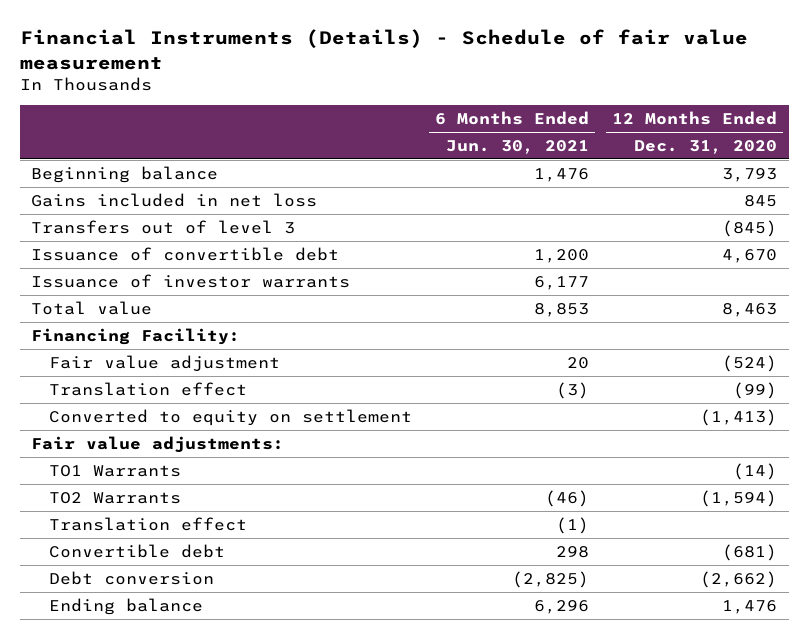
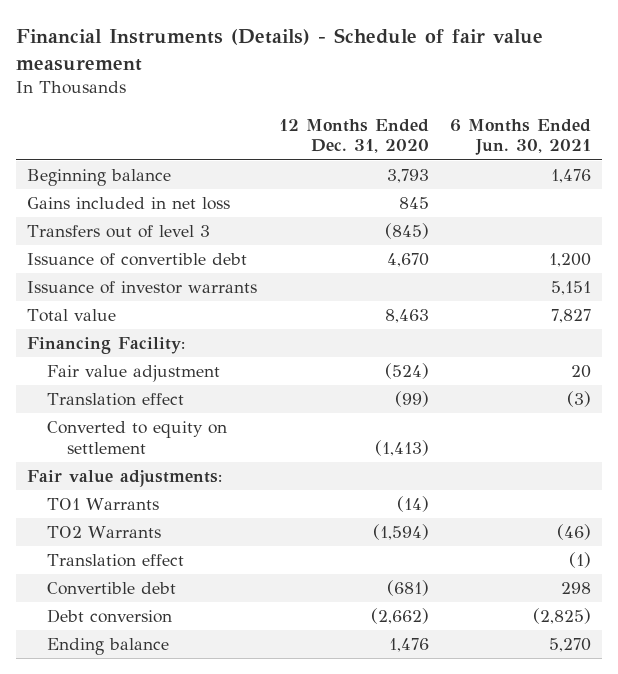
- | 6 Months Ended Jun. 30, 2021 | 12 Months Ended Dec. 31, 2020
+ | 12 Months Ended Dec. 31, 2020 | 6 Months Ended Jun. 30, 2021
- Issuance of investor warrants | 6,177 |
- Total value | 8,853 | 8,463
+ Issuance of investor warrants | | 5,151
+ Total value | 8,463 | 7,827
- Ending balance | 6,296 | 1,476
+ Ending balance | 1,476 | 5,270

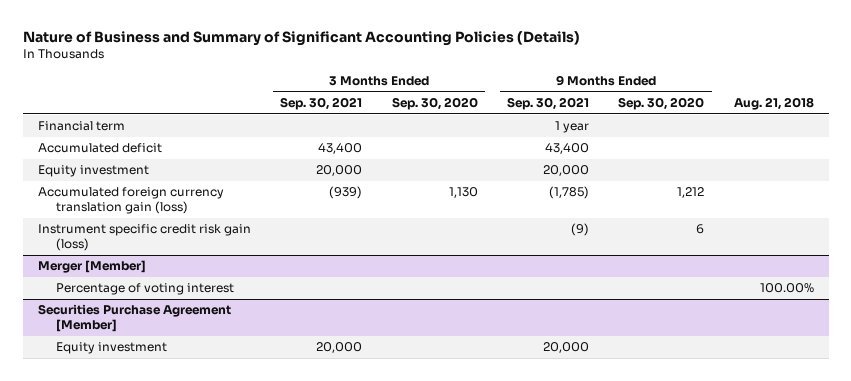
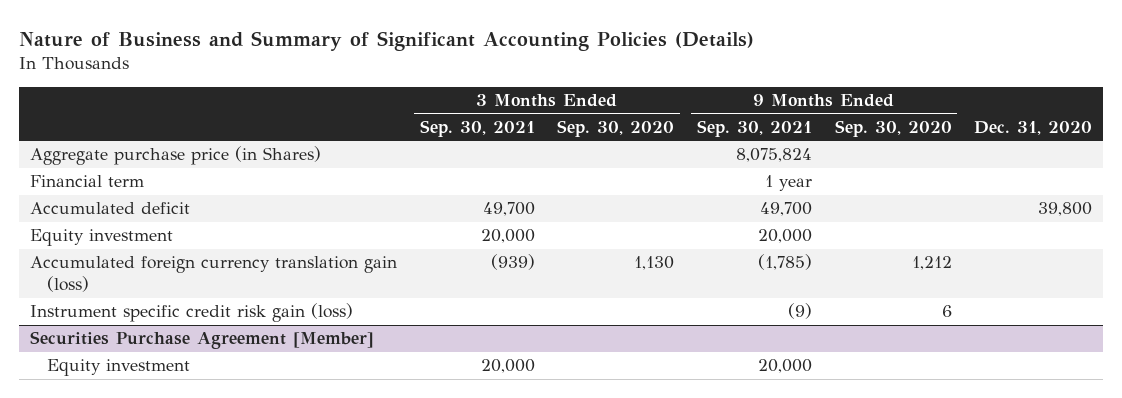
- | 3 Months Ended Sep. 30, 2021 | 3 Months Ended Sep. 30, 2020 | 9 Months Ended Sep. 30, 2021 | 9 Months Ended Sep. 30, 2020 | Aug. 21, 2018
+ | 3 Months Ended Sep. 30, 2021 | 3 Months Ended Sep. 30, 2020 | 9 Months Ended Sep. 30, 2021 | 9 Months Ended Sep. 30, 2020 | Dec. 31, 2020
+ Aggregate purchase price (in Shares) | | | 8,075,824 | |
- Accumulated deficit | 43,400 | | 43,400 | |
+ Accumulated deficit | 49,700 | | 49,700 | | 39,800
- Merger [Member]
- Percentage of voting interest | | | | | 100.00%

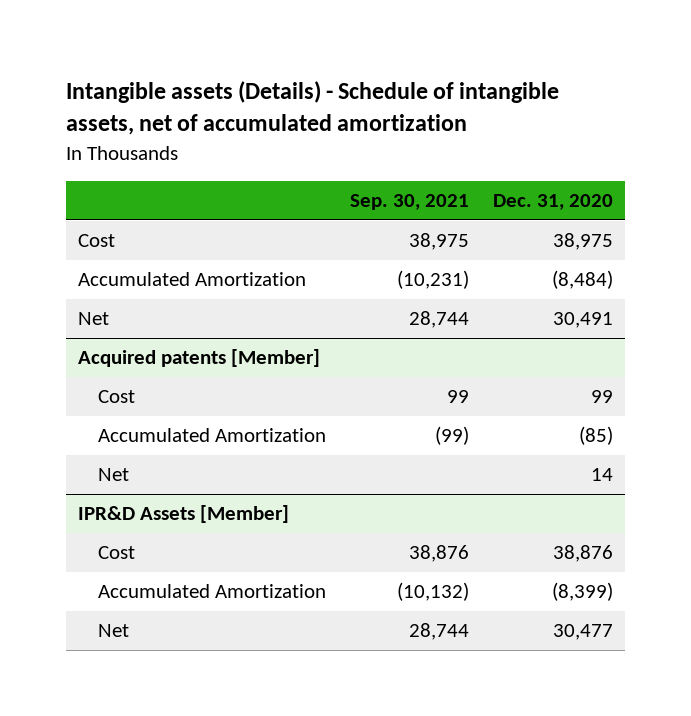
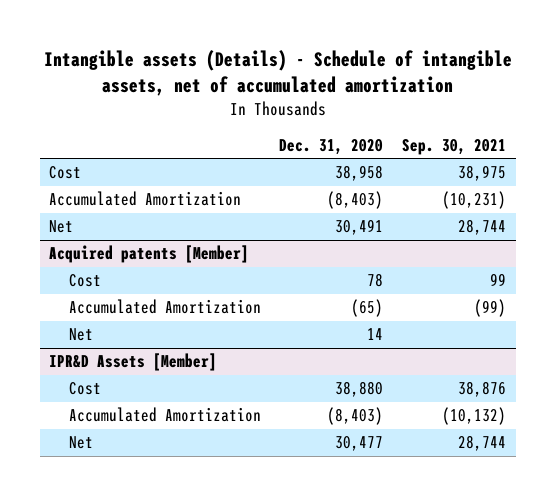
- | Sep. 30, 2021 | Dec. 31, 2020
+ | Dec. 31, 2020 | Sep. 30, 2021
- Cost | 38,975 | 38,975
- Accumulated Amortization | (10,231) | (8,484)
+ Cost | 38,958 | 38,975
+ Accumulated Amortization | (8,403) | (10,231)
@ Acquired patents [Member]
- Cost | 99 | 99
- Accumulated Amortization | (99) | (85)
+ Cost | 78 | 99
+ Accumulated Amortization | (65) | (99)
@ IPR&D Assets [Member]
- Cost | 38,876 | 38,876
- Accumulated Amortization | (10,132) | (8,399)
+ Cost | 38,880 | 38,876
+ Accumulated Amortization | (8,403) | (10,132)

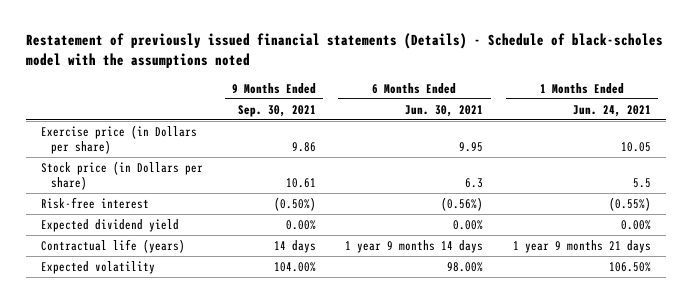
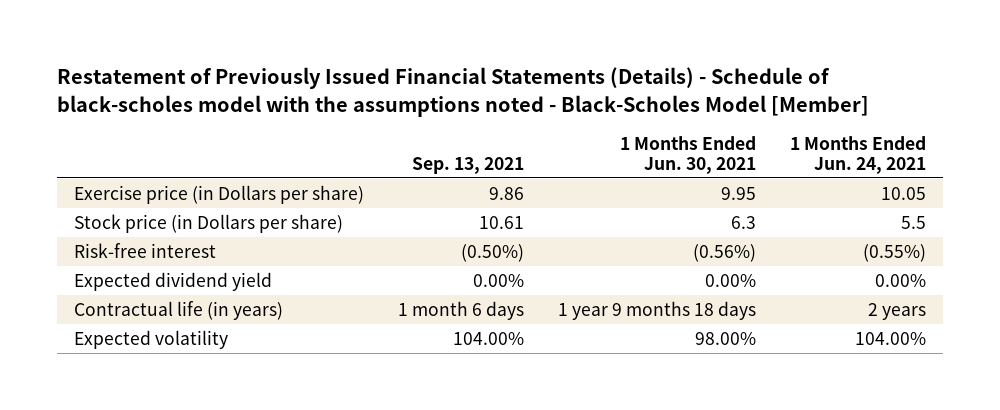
- Restatement of previously issued financial statements (Details) - Schedule of black-scholes model with the assumptions noted
+ Restatement of Previously Issued Financial Statements (Details) - Schedule of black-scholes model with the assumptions noted - Black-Scholes Model [Member]
- | 9 Months Ended Sep. 30, 2021 | 6 Months Ended Jun. 30, 2021 | 1 Months Ended Jun. 24, 2021
+ | Sep. 13, 2021 | 1 Months Ended Jun. 30, 2021 | 1 Months Ended Jun. 24, 2021
- Contractual life (years) | 14 days | 1 year 9 months 14 days | 1 year 9 months 21 days
- Expected volatility | 104.00% | 98.00% | 106.50%
+ Contractual life (in years) | 1 month 6 days | 1 year 9 months 18 days | 2 years
+ Expected volatility | 104.00% | 98.00% | 104.00%

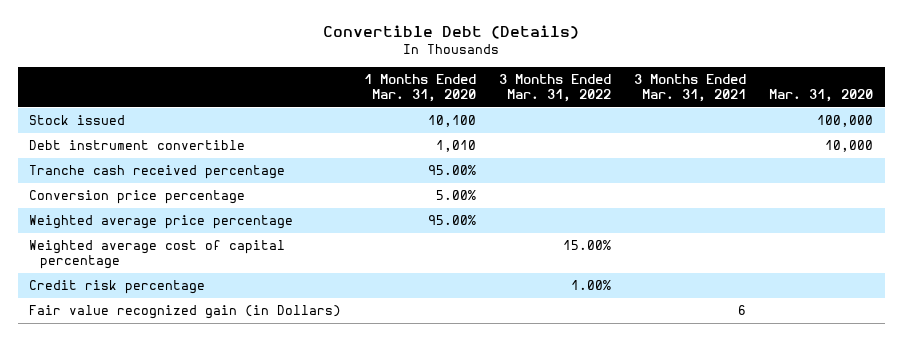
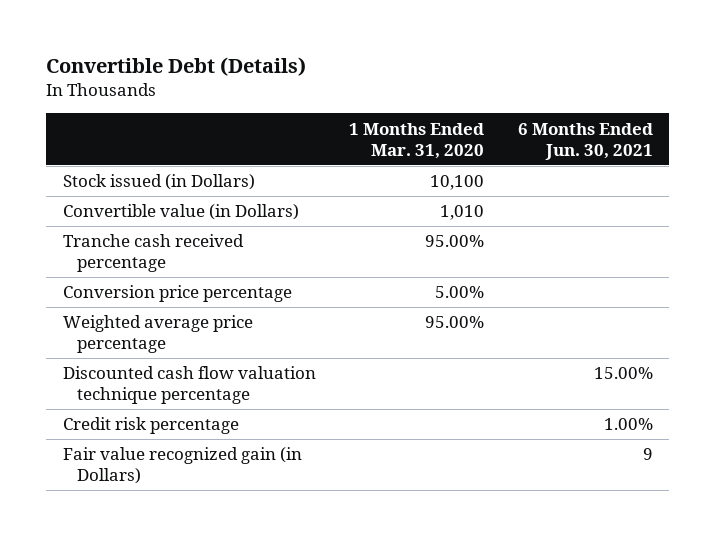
- | 1 Months Ended Mar. 31, 2020 | 3 Months Ended Mar. 31, 2022 | 3 Months Ended Mar. 31, 2021 | Mar. 31, 2020
+ | 1 Months Ended Mar. 31, 2020 | 6 Months Ended Jun. 30, 2021
- Stock issued | 10,100 | | | 100,000
- Debt instrument convertible | 1,010 | | | 10,000
+ Stock issued (in Dollars) | 10,100 |
+ Convertible value (in Dollars) | 1,010 |
- Weighted average cost of capital percentage | | 15.00% | |
+ Discounted cash flow valuation technique percentage | | 15.00%

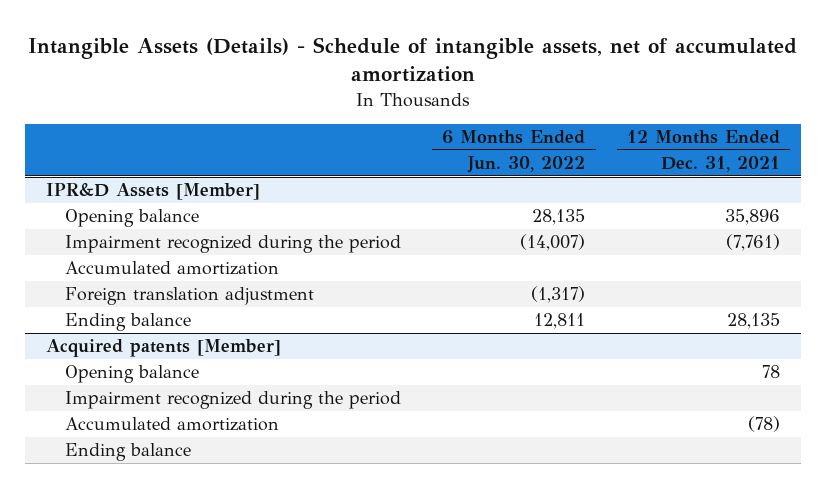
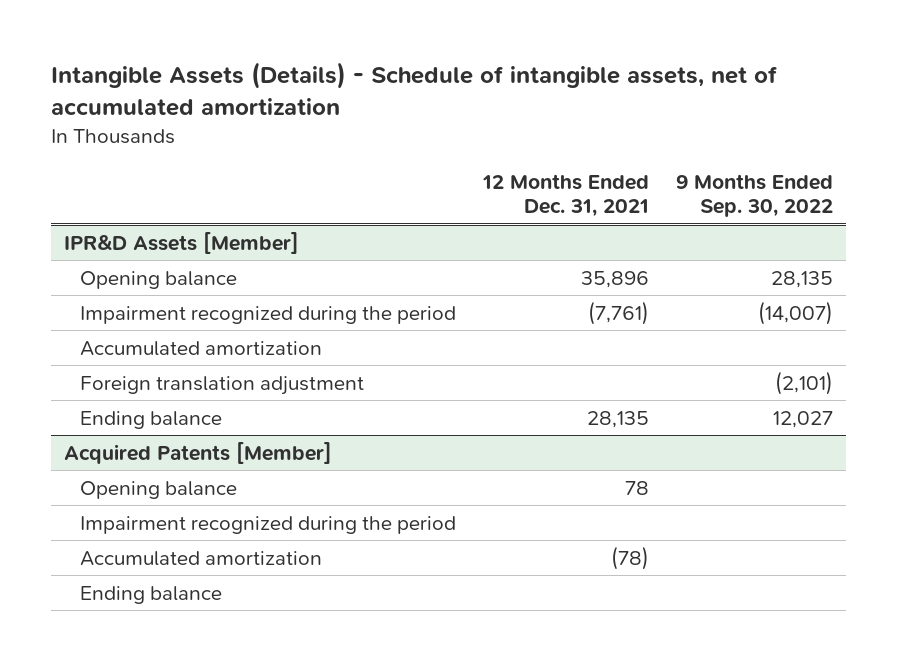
- | 6 Months Ended Jun. 30, 2022 | 12 Months Ended Dec. 31, 2021
+ | 12 Months Ended Dec. 31, 2021 | 9 Months Ended Sep. 30, 2022
- Acquired patents [Member]
+ Acquired Patents [Member]

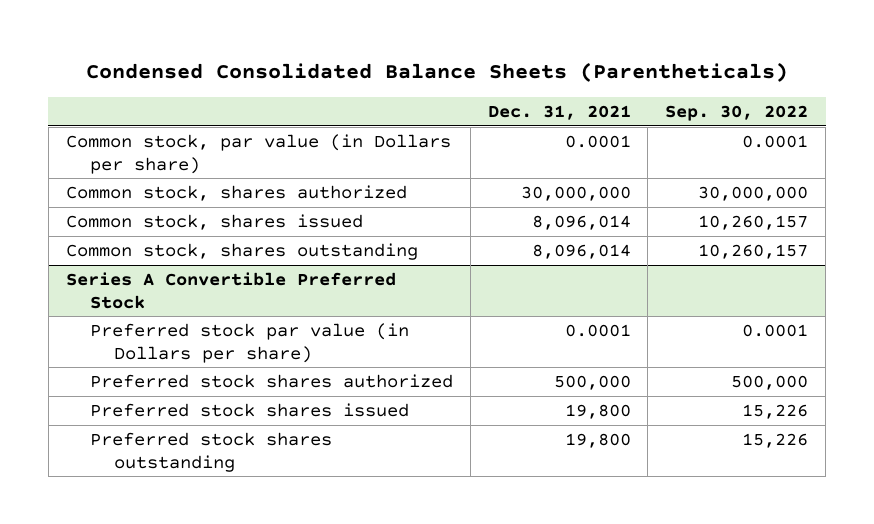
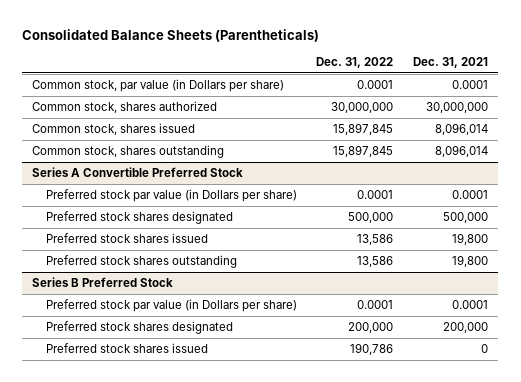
- Condensed Consolidated Balance Sheets (Parentheticals)
+ Consolidated Balance Sheets (Parentheticals)
- | Dec. 31, 2021 | Sep. 30, 2022
+ | Dec. 31, 2022 | Dec. 31, 2021
@ Series A Convertible Preferred Stock
- Preferred stock shares authorized | 500,000 | 500,000
+ Preferred stock shares designated | 500,000 | 500,000
+ Series B Preferred Stock
+ Preferred stock par value (in Dollars per share) | 0.0001 | 0.0001
+ Preferred stock shares designated | 200,000 | 200,000
+ Preferred stock shares issued | 190,786 | 0

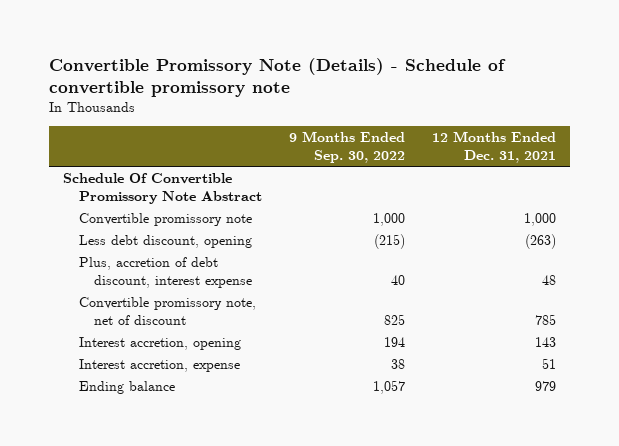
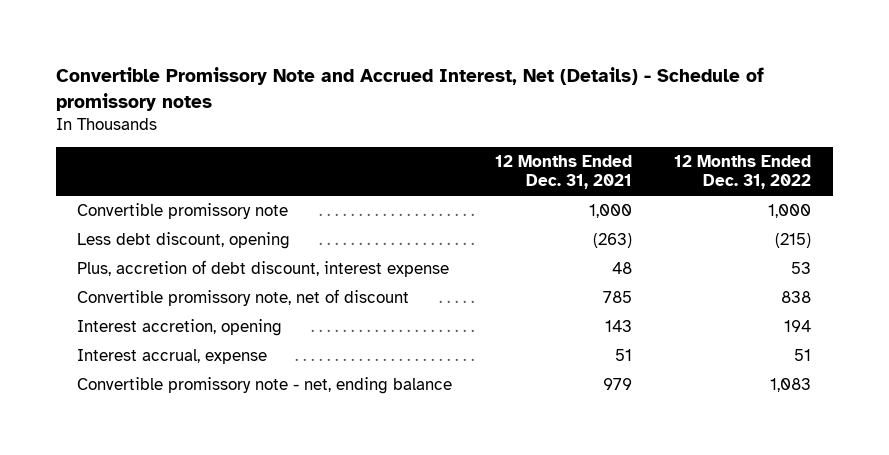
- Convertible Promissory Note (Details) - Schedule of convertible promissory note
+ Convertible Promissory Note and Accrued Interest, Net (Details) - Schedule of promissory notes
- | 9 Months Ended Sep. 30, 2022 | 12 Months Ended Dec. 31, 2021
+ | 12 Months Ended Dec. 31, 2021 | 12 Months Ended Dec. 31, 2022
- Schedule Of Convertible Promissory Note Abstract
- Interest accretion, expense | 38 | 51
- Ending balance | 1,057 | 979
+ Interest accrual, expense | 51 | 51
+ Convertible promissory note - net, ending balance | 979 | 1,083

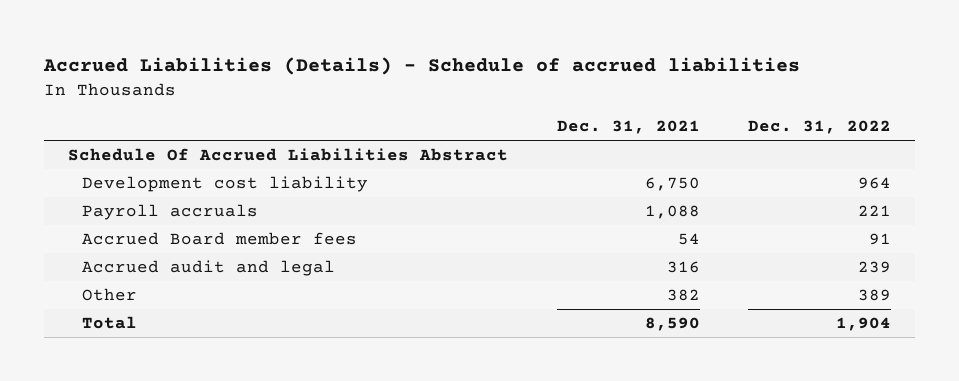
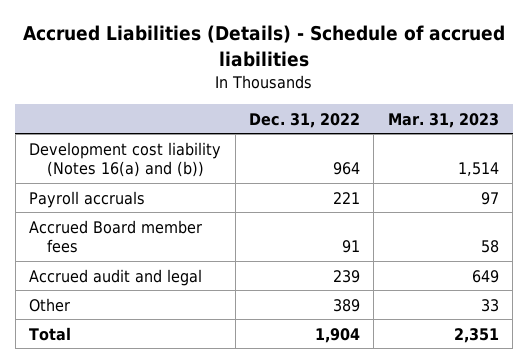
- | Dec. 31, 2021 | Dec. 31, 2022
+ | Dec. 31, 2022 | Mar. 31, 2023
- Schedule Of Accrued Liabilities Abstract
- Development cost liability | 6,750 | 964
+ Development cost liability (Notes 16(a) and (b)) | 964 | 1,514

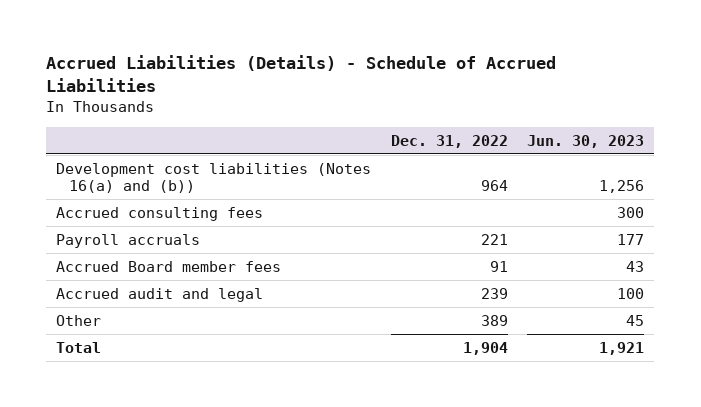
- Accrued Liabilities (Details) - Schedule of accrued liabilities
+ Accrued Liabilities (Details) - Schedule of Accrued Liabilities
- | Dec. 31, 2022 | Mar. 31, 2023
+ | Dec. 31, 2022 | Jun. 30, 2023
- Development cost liability (Notes 16(a) and (b)) | 964 | 1,514
+ Development cost liabilities (Notes 16(a) and (b)) | 964 | 1,256
+ Accrued consulting fees | | 300

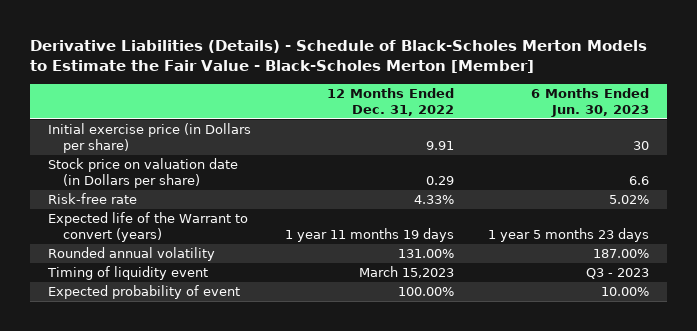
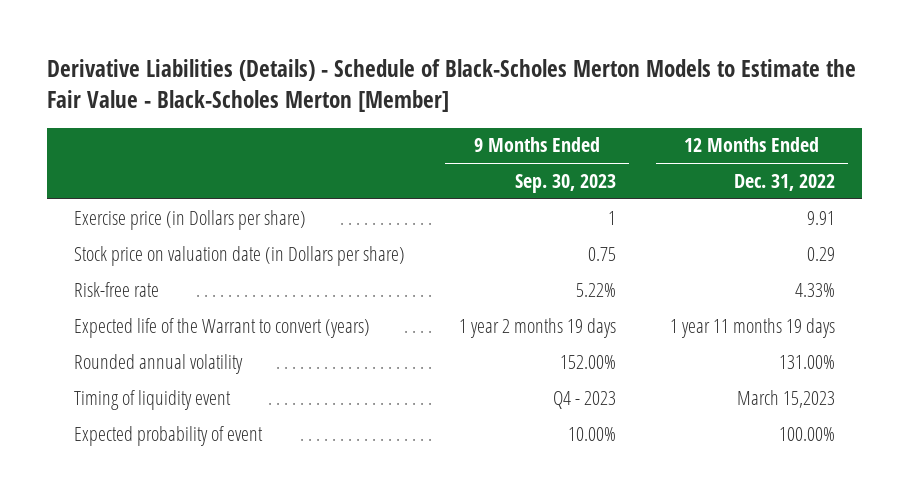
- | 12 Months Ended Dec. 31, 2022 | 6 Months Ended Jun. 30, 2023
+ | 9 Months Ended Sep. 30, 2023 | 12 Months Ended Dec. 31, 2022
- Initial exercise price (in Dollars per share) | 9.91 | 30
+ Exercise price (in Dollars per share) | 1 | 9.91

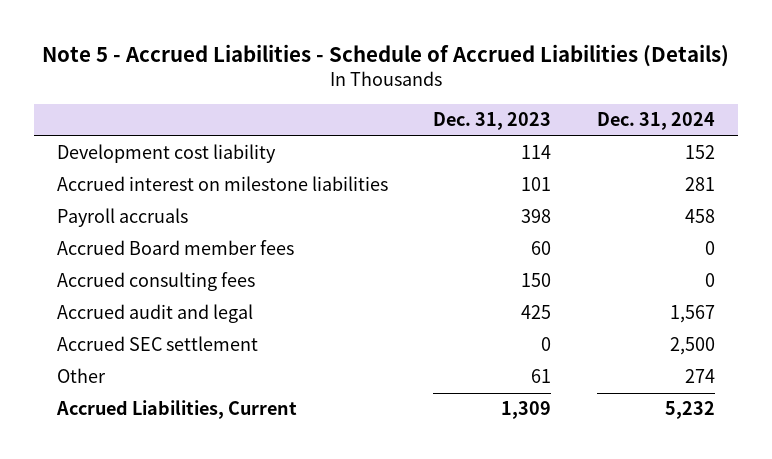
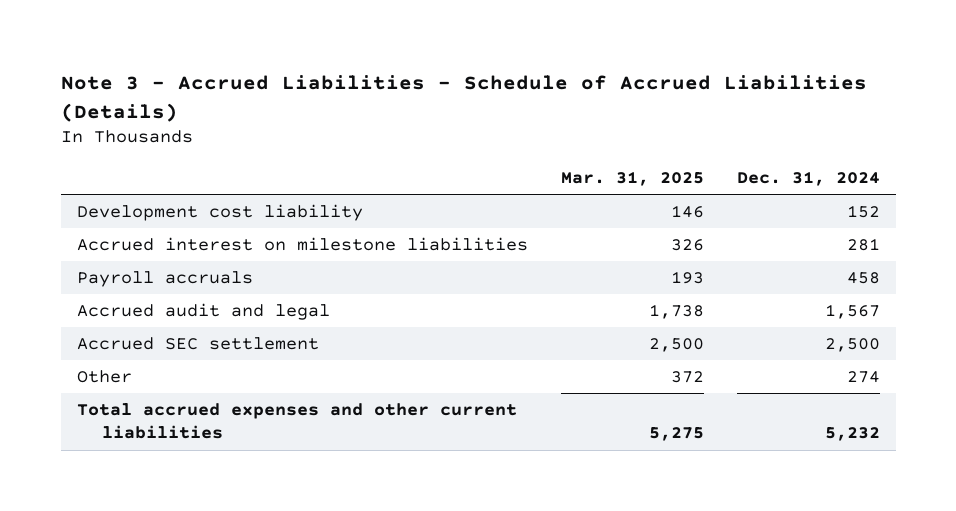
- Note 5 - Accrued Liabilities - Schedule of Accrued Liabilities (Details)
+ Note 3 - Accrued Liabilities - Schedule of Accrued Liabilities (Details)
- | Dec. 31, 2023 | Dec. 31, 2024
+ | Mar. 31, 2025 | Dec. 31, 2024
- Accrued Board member fees | 60 | 0
- Accrued consulting fees | 150 | 0
- Accrued Liabilities, Current | 1,309 | 5,232
+ Total accrued expenses and other current liabilities | 5,275 | 5,232

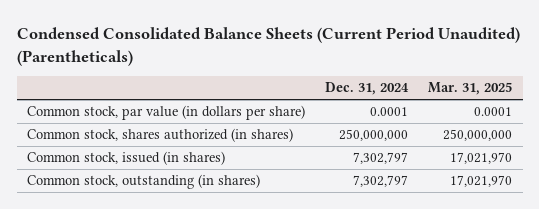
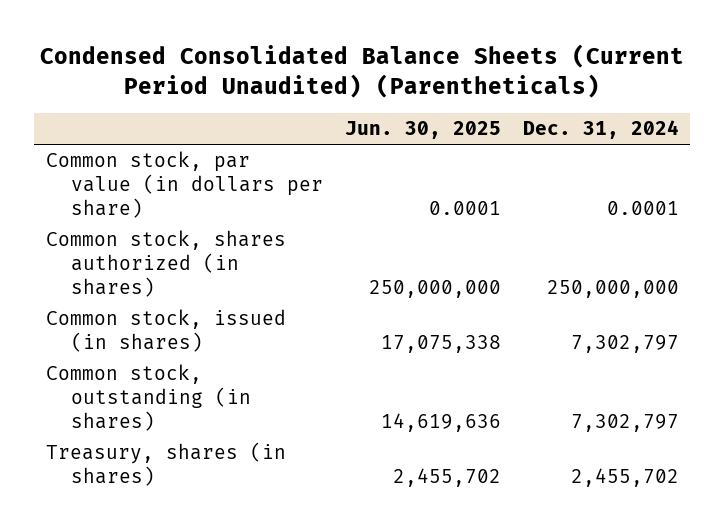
- | Dec. 31, 2024 | Mar. 31, 2025
+ | Jun. 30, 2025 | Dec. 31, 2024
+ Treasury, shares (in shares) | 2,455,702 | 2,455,702

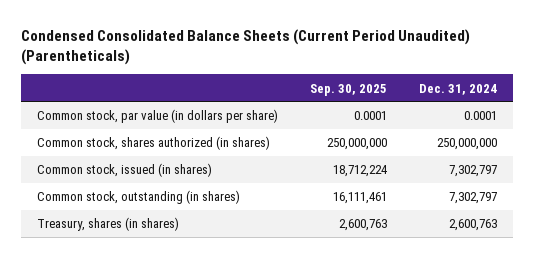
- | Jun. 30, 2025 | Dec. 31, 2024
+ | Sep. 30, 2025 | Dec. 31, 2024
- Treasury, shares (in shares) | 2,455,702 | 2,455,702
+ Treasury, shares (in shares) | 2,600,763 | 2,600,763

